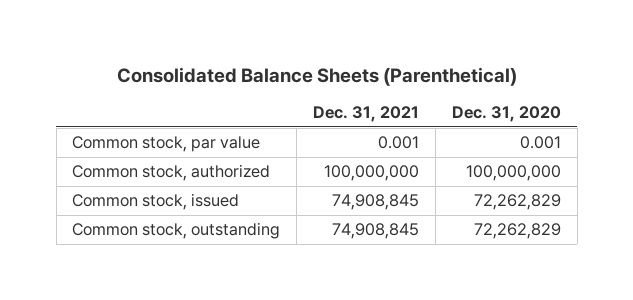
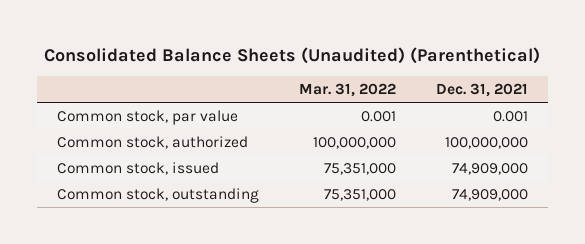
- Consolidated Balance Sheets (Parenthetical)
+ Consolidated Balance Sheets (Unaudited) (Parenthetical)
- | Dec. 31, 2021 | Dec. 31, 2020
+ | Mar. 31, 2022 | Dec. 31, 2021
- Common stock, issued | 74,908,845 | 72,262,829
- Common stock, outstanding | 74,908,845 | 72,262,829
+ Common stock, issued | 75,351,000 | 74,909,000
+ Common stock, outstanding | 75,351,000 | 74,909,000

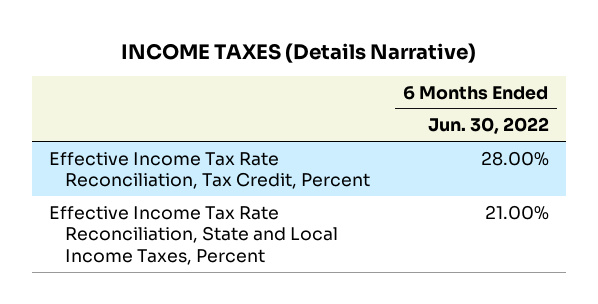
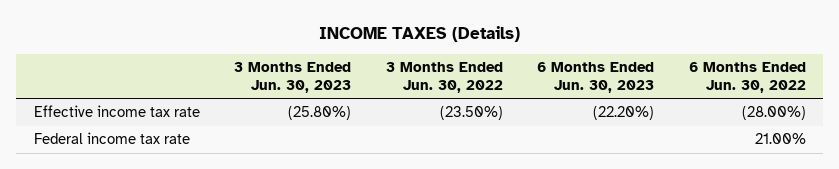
- INCOME TAXES (Details Narrative)
+ INCOME TAXES (Details)
- | 6 Months Ended Jun. 30, 2022
+ | 3 Months Ended Jun. 30, 2023 | 3 Months Ended Jun. 30, 2022 | 6 Months Ended Jun. 30, 2023 | 6 Months Ended Jun. 30, 2022
- Effective Income Tax Rate Reconciliation, Tax Credit, Percent | 28.00%
- Effective Income Tax Rate Reconciliation, State and Local Income Taxes, Percent | 21.00%
+ Effective income tax rate | (25.80%) | (23.50%) | (22.20%) | (28.00%)
+ Federal income tax rate | | | | 21.00%

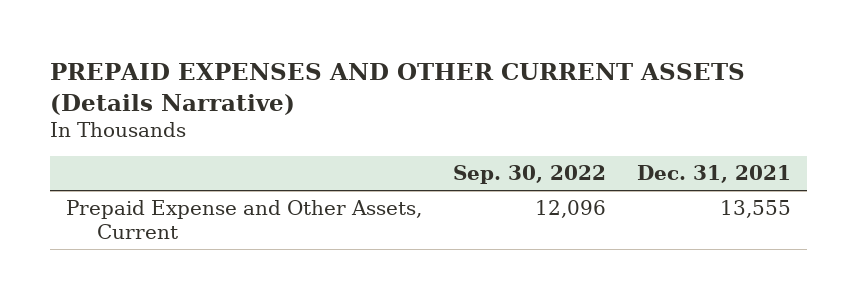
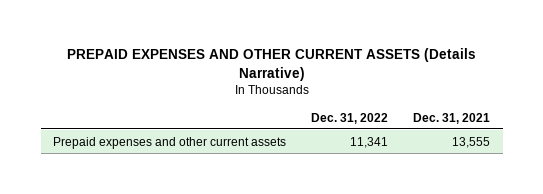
- | Sep. 30, 2022 | Dec. 31, 2021
+ | Dec. 31, 2022 | Dec. 31, 2021
- Prepaid Expense and Other Assets, Current | 12,096 | 13,555
+ Prepaid expenses and other current assets | 11,341 | 13,555

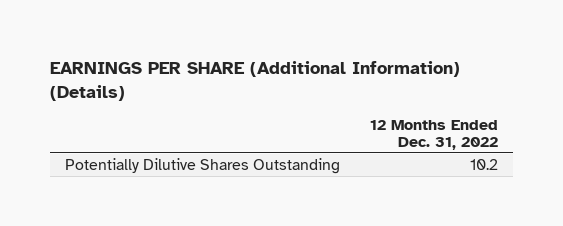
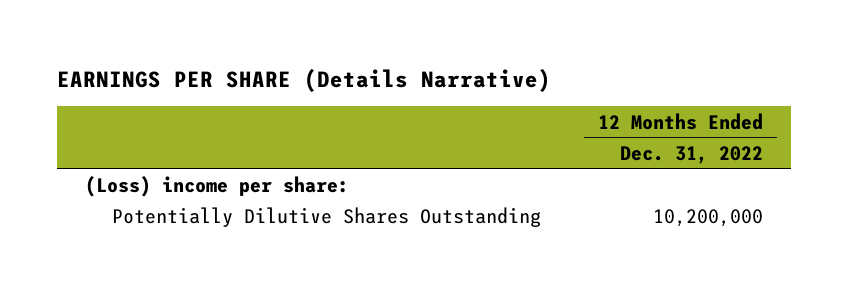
- EARNINGS PER SHARE (Additional Information) (Details)
+ EARNINGS PER SHARE (Details Narrative)
- Potentially Dilutive Shares Outstanding | 10.2
+ (Loss) income per share:
+ Potentially Dilutive Shares Outstanding | 10,200,000

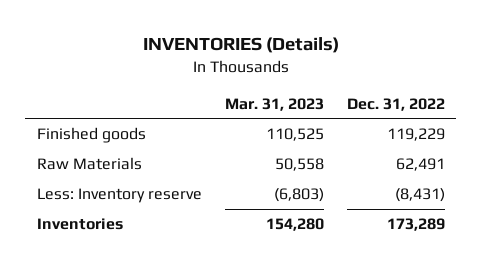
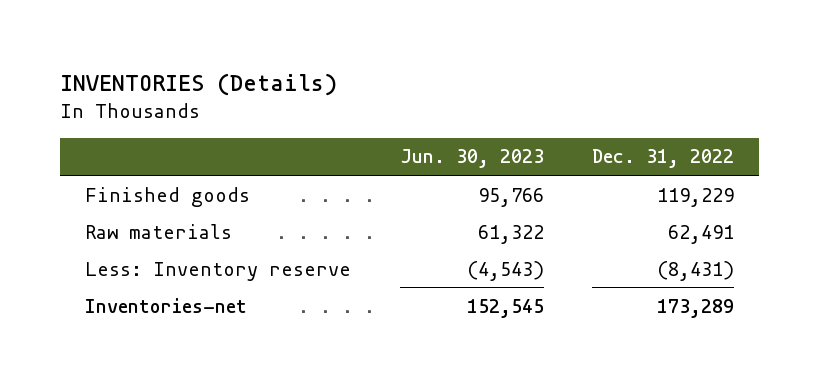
- | Mar. 31, 2023 | Dec. 31, 2022
+ | Jun. 30, 2023 | Dec. 31, 2022
- Raw Materials | 50,558 | 62,491
+ Raw materials | 61,322 | 62,491
- Inventories | 154,280 | 173,289
+ Inventories-net | 152,545 | 173,289

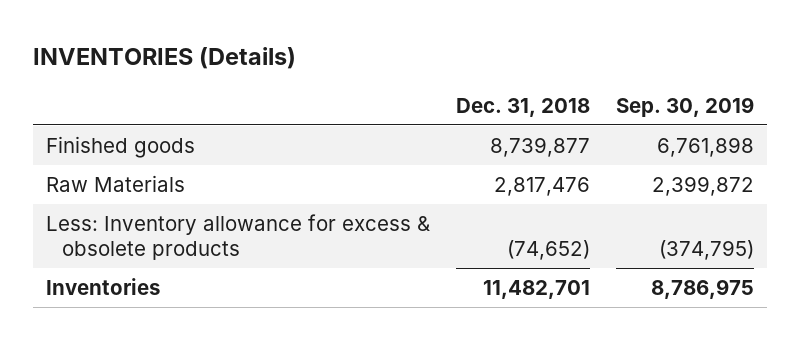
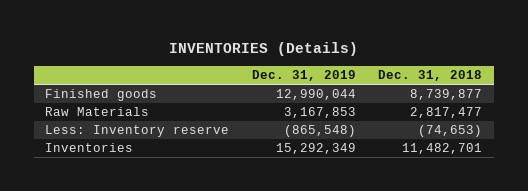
- | Dec. 31, 2018 | Sep. 30, 2019
+ | Dec. 31, 2019 | Dec. 31, 2018
- Raw Materials | 2,817,476 | 2,399,872
- Less: Inventory allowance for excess & obsolete products | (74,652) | (374,795)
+ Raw Materials | 3,167,853 | 2,817,477
+ Less: Inventory reserve | (865,548) | (74,653)

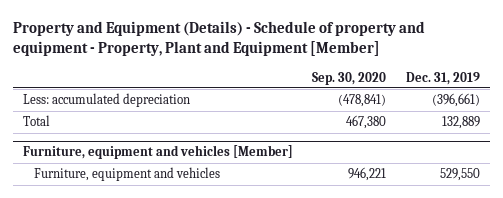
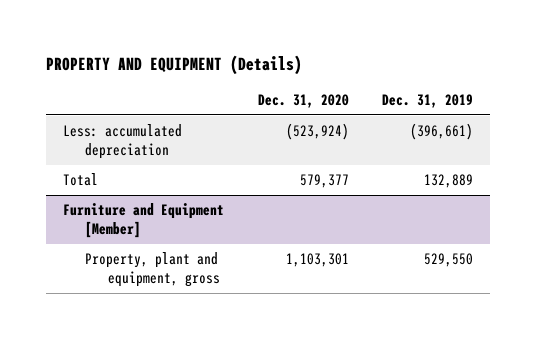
- Property and Equipment (Details) - Schedule of property and equipment - Property, Plant and Equipment [Member]
+ PROPERTY AND EQUIPMENT (Details)
- | Sep. 30, 2020 | Dec. 31, 2019
+ | Dec. 31, 2020 | Dec. 31, 2019
- Furniture, equipment and vehicles [Member]
- Furniture, equipment and vehicles | 946,221 | 529,550
+ Furniture and Equipment [Member]
+ Property, plant and equipment, gross | 1,103,301 | 529,550

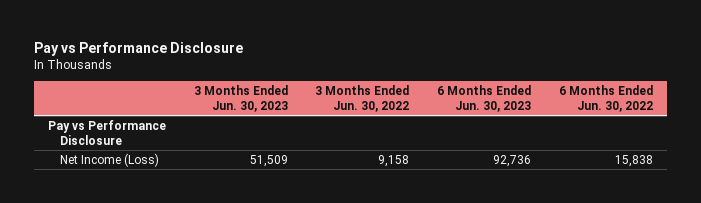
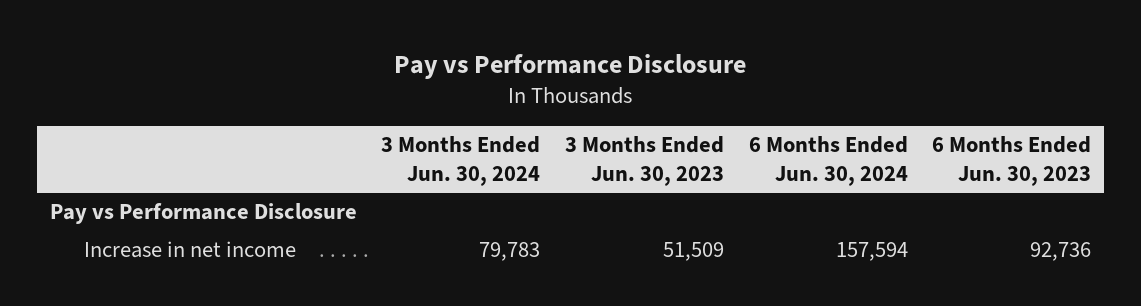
- | 3 Months Ended Jun. 30, 2023 | 3 Months Ended Jun. 30, 2022 | 6 Months Ended Jun. 30, 2023 | 6 Months Ended Jun. 30, 2022
+ | 3 Months Ended Jun. 30, 2024 | 3 Months Ended Jun. 30, 2023 | 6 Months Ended Jun. 30, 2024 | 6 Months Ended Jun. 30, 2023
- Net Income (Loss) | 51,509 | 9,158 | 92,736 | 15,838
+ Increase in net income | 79,783 | 51,509 | 157,594 | 92,736

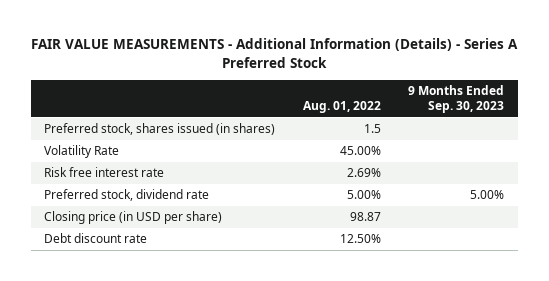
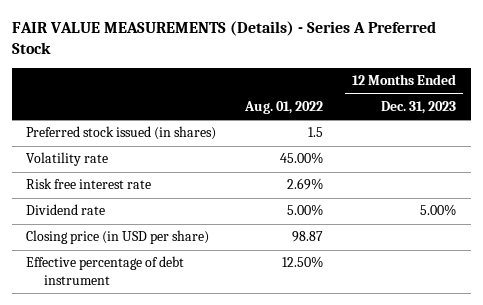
- FAIR VALUE MEASUREMENTS - Additional Information (Details) - Series A Preferred Stock
+ FAIR VALUE MEASUREMENTS (Details) - Series A Preferred Stock
- | Aug. 01, 2022 | 9 Months Ended Sep. 30, 2023
+ | Aug. 01, 2022 | 12 Months Ended Dec. 31, 2023
- Preferred stock, shares issued (in shares) | 1.5 |
- Volatility Rate | 45.00% |
+ Preferred stock issued (in shares) | 1.5 |
+ Volatility rate | 45.00% |
- Preferred stock, dividend rate | 5.00% | 5.00%
+ Dividend rate | 5.00% | 5.00%
- Debt discount rate | 12.50% |
+ Effective percentage of debt instrument | 12.50% |

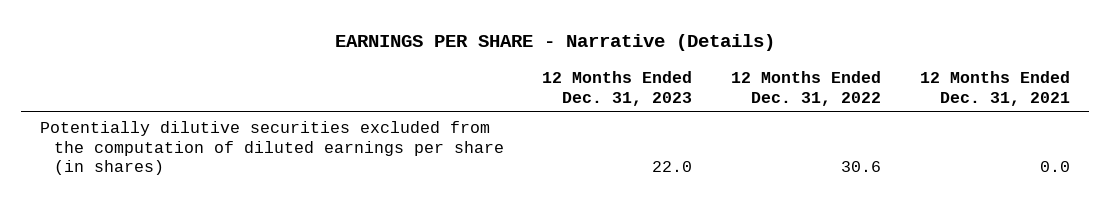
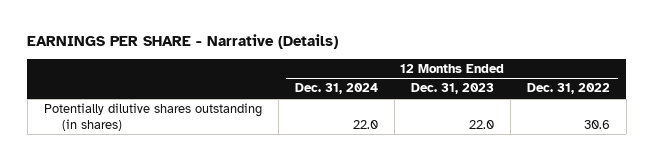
- | 12 Months Ended Dec. 31, 2023 | 12 Months Ended Dec. 31, 2022 | 12 Months Ended Dec. 31, 2021
+ | 12 Months Ended Dec. 31, 2024 | 12 Months Ended Dec. 31, 2023 | 12 Months Ended Dec. 31, 2022
- Potentially dilutive securities excluded from the computation of diluted earnings per share (in shares) | 22.0 | 30.6 | 0.0
+ Potentially dilutive shares outstanding (in shares) | 22.0 | 22.0 | 30.6

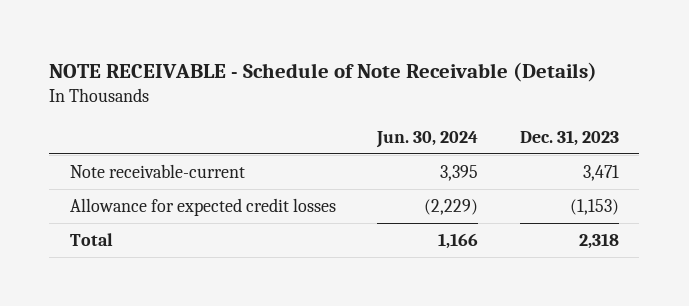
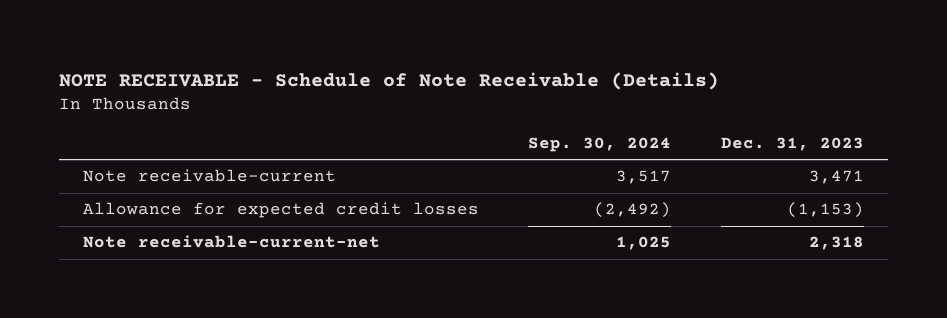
- | Jun. 30, 2024 | Dec. 31, 2023
+ | Sep. 30, 2024 | Dec. 31, 2023
- Total | 1,166 | 2,318
+ Note receivable-current-net | 1,025 | 2,318

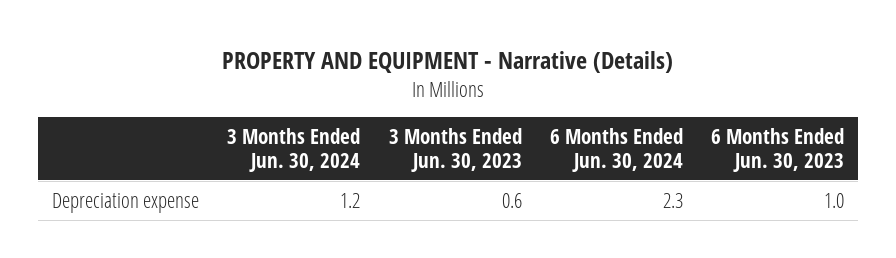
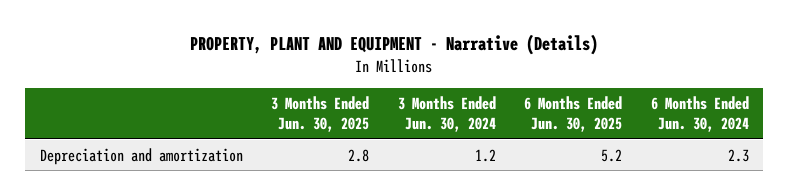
- PROPERTY AND EQUIPMENT - Narrative (Details)
+ PROPERTY, PLANT AND EQUIPMENT - Narrative (Details)
- | 3 Months Ended Jun. 30, 2024 | 3 Months Ended Jun. 30, 2023 | 6 Months Ended Jun. 30, 2024 | 6 Months Ended Jun. 30, 2023
+ | 3 Months Ended Jun. 30, 2025 | 3 Months Ended Jun. 30, 2024 | 6 Months Ended Jun. 30, 2025 | 6 Months Ended Jun. 30, 2024
- Depreciation expense | 1.2 | 0.6 | 2.3 | 1.0
+ Depreciation and amortization | 2.8 | 1.2 | 5.2 | 2.3

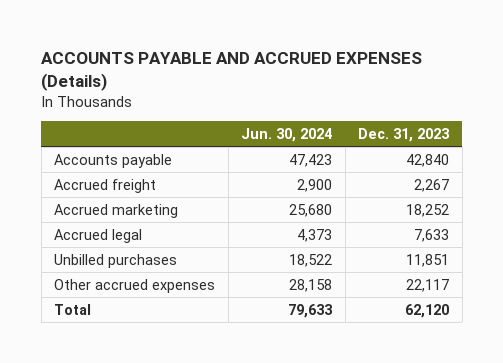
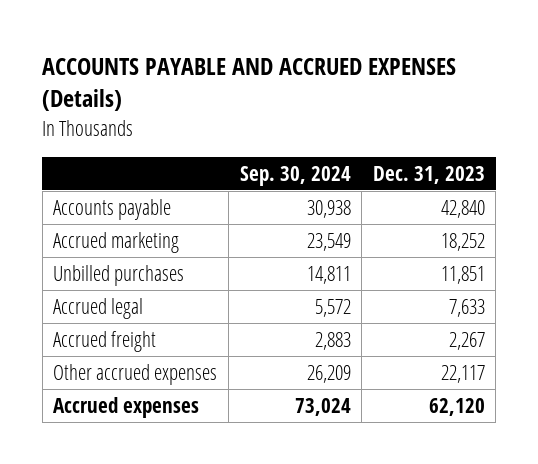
- | Jun. 30, 2024 | Dec. 31, 2023
+ | Sep. 30, 2024 | Dec. 31, 2023
moved down: Accrued legal | 5,572 | 7,633
moved down: Accrued freight | 2,883 | 2,267
- Total | 79,633 | 62,120
+ Accrued expenses | 73,024 | 62,120

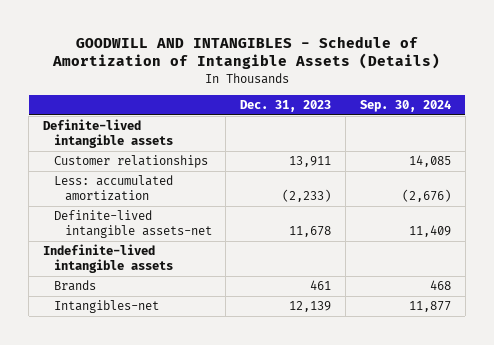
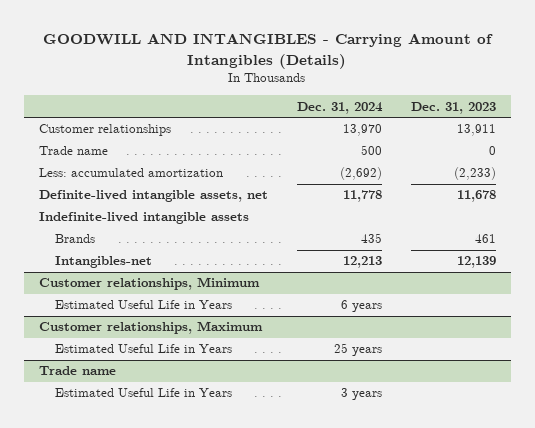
- GOODWILL AND INTANGIBLES - Schedule of Amortization of Intangible Assets (Details)
+ GOODWILL AND INTANGIBLES - Carrying Amount of Intangibles (Details)
- | Dec. 31, 2023 | Sep. 30, 2024
+ | Dec. 31, 2024 | Dec. 31, 2023
- Definite-lived intangible assets
+ Trade name | 500 | 0
- Definite-lived intangible assets-net | 11,678 | 11,409
+ Definite-lived intangible assets, net | 11,778 | 11,678
+ Customer relationships, Minimum
+ Estimated Useful Life in Years | 6 years |
+ Customer relationships, Maximum
+ Estimated Useful Life in Years | 25 years |
+ Trade name
+ Estimated Useful Life in Years | 3 years |

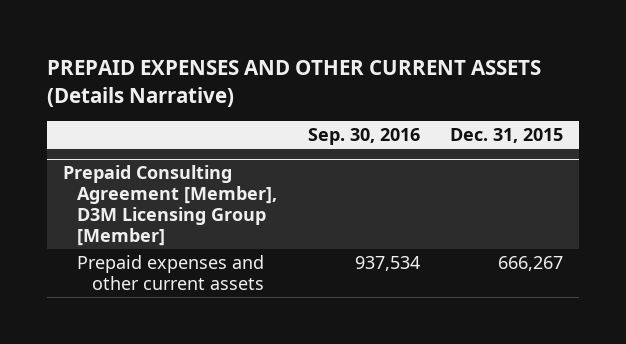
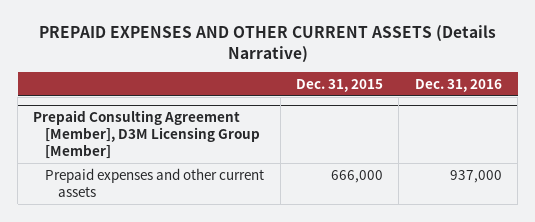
- | Sep. 30, 2016 | Dec. 31, 2015
+ | Dec. 31, 2015 | Dec. 31, 2016
@ Prepaid Consulting Agreement [Member], D3M Licensing Group [Member]
- Prepaid expenses and other current assets | 937,534 | 666,267
+ Prepaid expenses and other current assets | 666,000 | 937,000

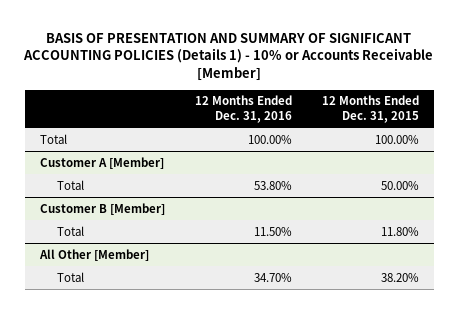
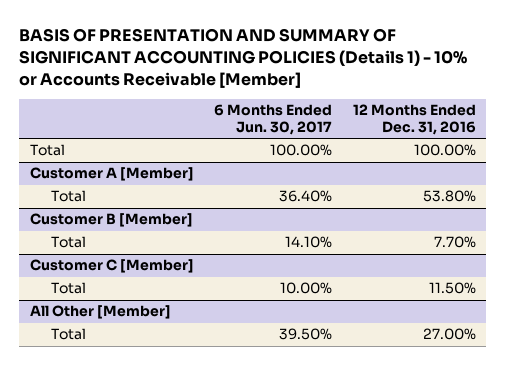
- | 12 Months Ended Dec. 31, 2016 | 12 Months Ended Dec. 31, 2015
+ | 6 Months Ended Jun. 30, 2017 | 12 Months Ended Dec. 31, 2016
@ Customer B [Member]
+ Total | 14.10% | 7.70%
+ Customer C [Member]
@ All Other [Member]
- Total | 34.70% | 38.20%
+ Total | 39.50% | 27.00%

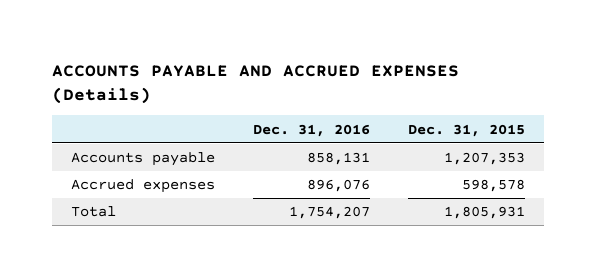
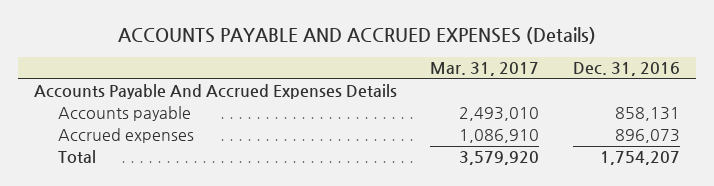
- | Dec. 31, 2016 | Dec. 31, 2015
+ | Mar. 31, 2017 | Dec. 31, 2016
+ Accounts Payable And Accrued Expenses Details
- Accrued expenses | 896,076 | 598,578
+ Accrued expenses | 1,086,910 | 896,073

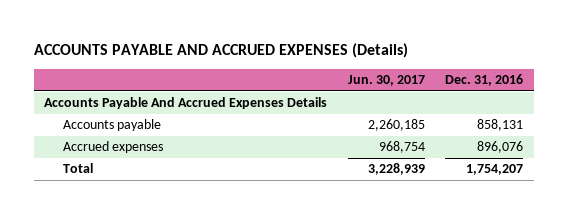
- | Mar. 31, 2017 | Dec. 31, 2016
+ | Jun. 30, 2017 | Dec. 31, 2016
- Accrued expenses | 1,086,910 | 896,073
+ Accrued expenses | 968,754 | 896,076

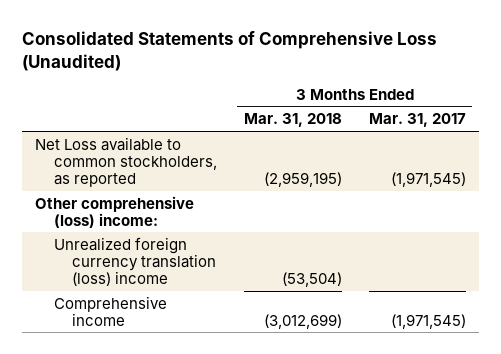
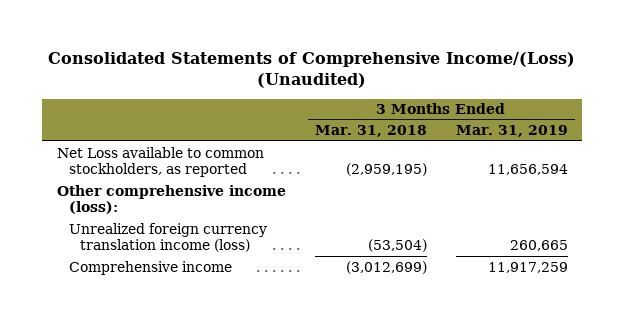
- Consolidated Statements of Comprehensive Loss (Unaudited)
+ Consolidated Statements of Comprehensive Income/(Loss) (Unaudited)
- | 3 Months Ended Mar. 31, 2018 | 3 Months Ended Mar. 31, 2017
+ | 3 Months Ended Mar. 31, 2018 | 3 Months Ended Mar. 31, 2019
- Other comprehensive (loss) income:
- Unrealized foreign currency translation (loss) income | (53,504) |
+ Other comprehensive income (loss):
+ Unrealized foreign currency translation income (loss) | (53,504) | 260,665

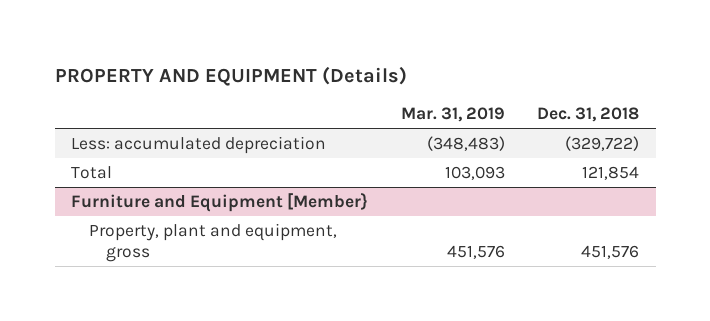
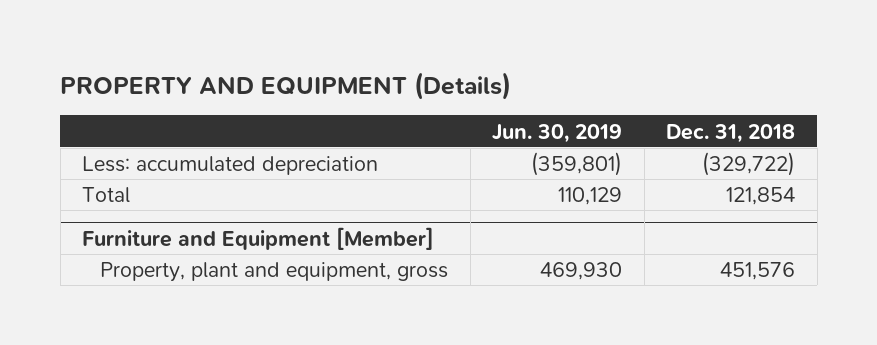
- | Mar. 31, 2019 | Dec. 31, 2018
+ | Jun. 30, 2019 | Dec. 31, 2018
- Furniture and Equipment [Member}
+ Furniture and Equipment [Member]

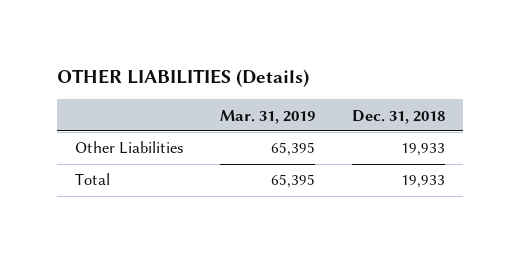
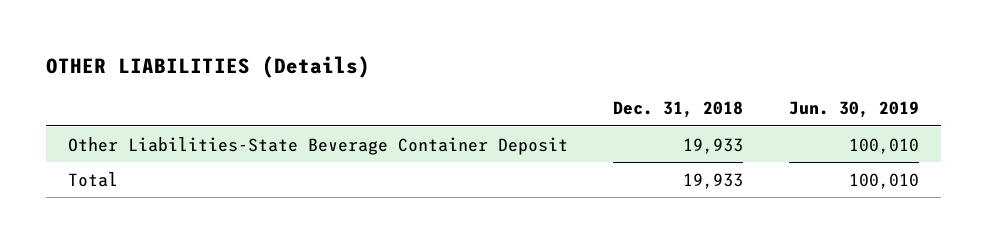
- | Mar. 31, 2019 | Dec. 31, 2018
+ | Dec. 31, 2018 | Jun. 30, 2019
- Other Liabilities | 65,395 | 19,933
+ Other Liabilities-State Beverage Container Deposit | 19,933 | 100,010

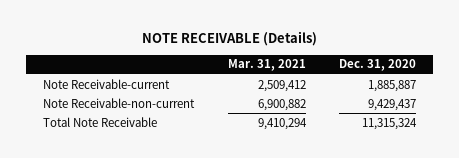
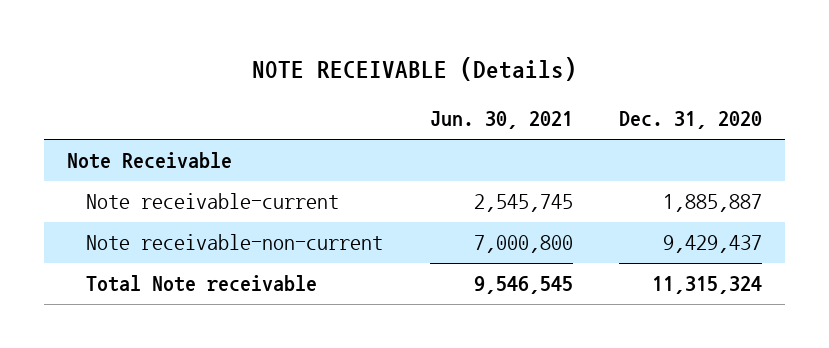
- | Mar. 31, 2021 | Dec. 31, 2020
+ | Jun. 30, 2021 | Dec. 31, 2020
- Note Receivable-current | 2,509,412 | 1,885,887
- Note Receivable-non-current | 6,900,882 | 9,429,437
- Total Note Receivable | 9,410,294 | 11,315,324
+ Note Receivable
+ Note receivable-current | 2,545,745 | 1,885,887
+ Note receivable-non-current | 7,000,800 | 9,429,437
+ Total Note receivable | 9,546,545 | 11,315,324

